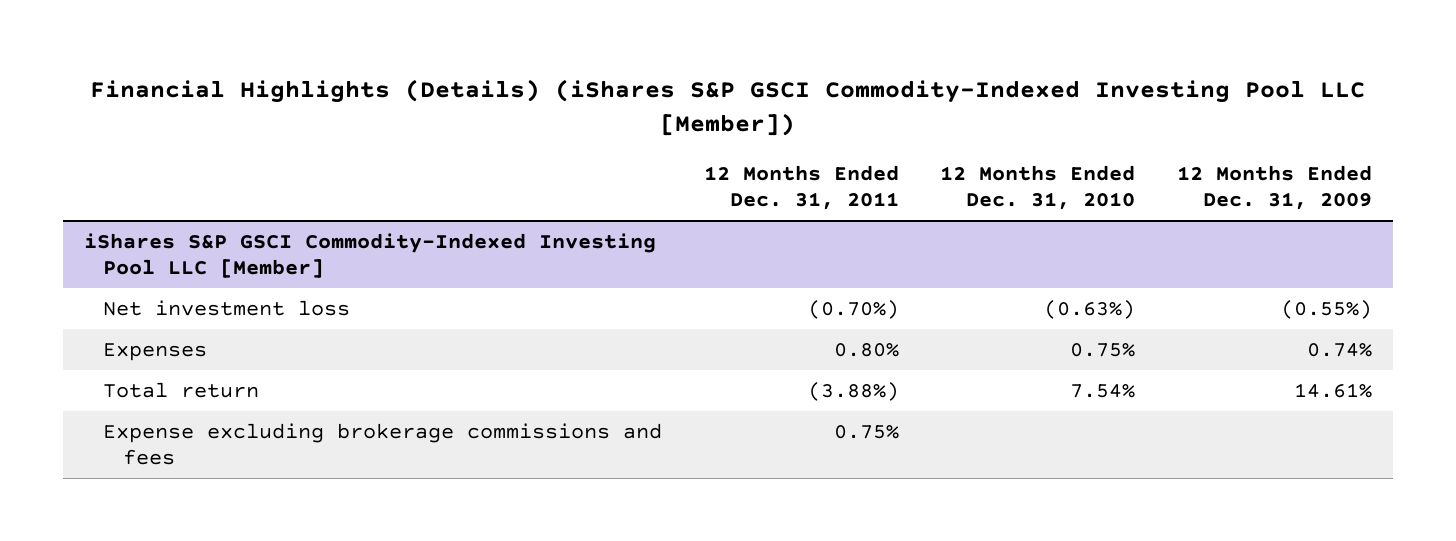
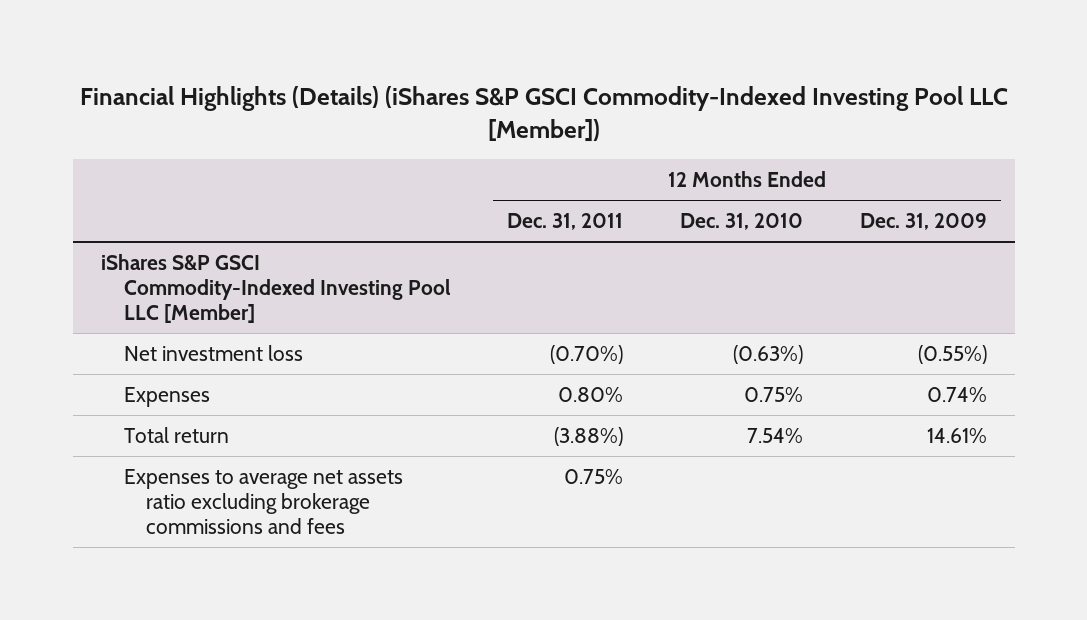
@ iShares S&P GSCI Commodity-Indexed Investing Pool LLC [Member]
- Expense excluding brokerage commissions and fees | 0.75% | |
+ Expenses to average net assets ratio excluding brokerage commissions and fees | 0.75% | |

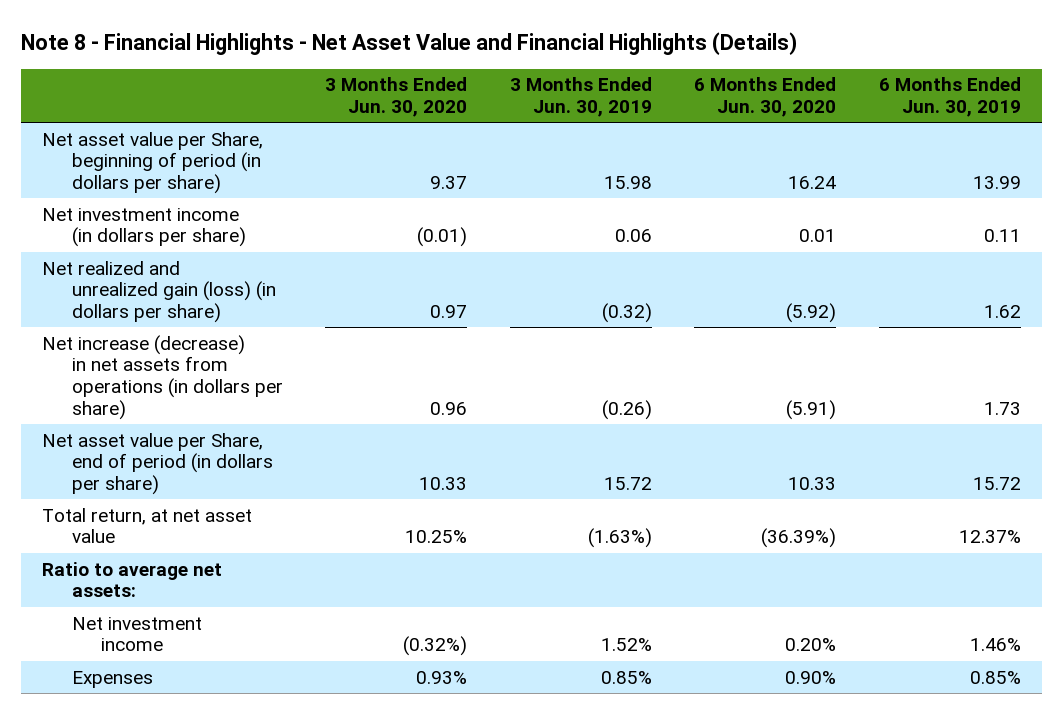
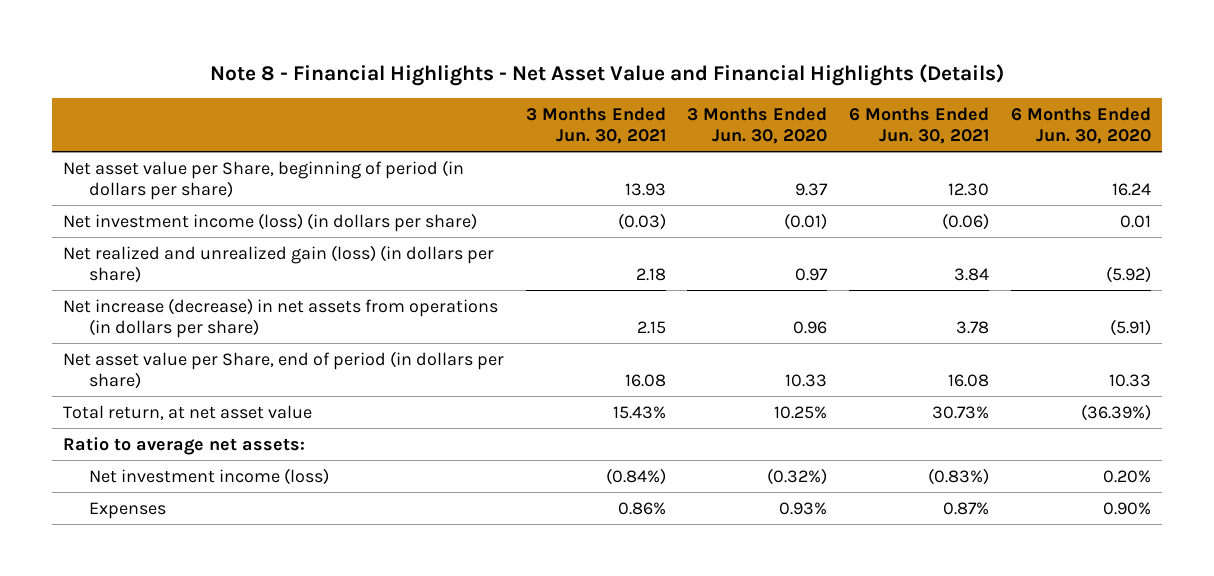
- | 3 Months Ended Jun. 30, 2020 | 3 Months Ended Jun. 30, 2019 | 6 Months Ended Jun. 30, 2020 | 6 Months Ended Jun. 30, 2019
+ | 3 Months Ended Jun. 30, 2021 | 3 Months Ended Jun. 30, 2020 | 6 Months Ended Jun. 30, 2021 | 6 Months Ended Jun. 30, 2020
- Net investment income (in dollars per share) | (0.01) | 0.06 | 0.01 | 0.11
+ Net investment income (loss) (in dollars per share) | (0.03) | (0.01) | (0.06) | 0.01
- Net investment income | (0.32%) | 1.52% | 0.20% | 1.46%
+ Net investment income (loss) | (0.84%) | (0.32%) | (0.83%) | 0.20%

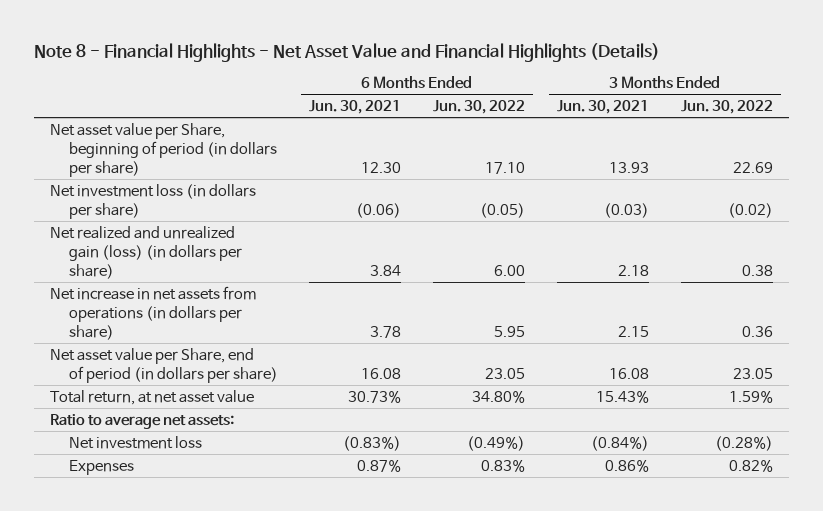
- | 3 Months Ended Jun. 30, 2021 | 3 Months Ended Jun. 30, 2020 | 6 Months Ended Jun. 30, 2021 | 6 Months Ended Jun. 30, 2020
+ | 6 Months Ended Jun. 30, 2021 | 6 Months Ended Jun. 30, 2022 | 3 Months Ended Jun. 30, 2021 | 3 Months Ended Jun. 30, 2022
- Net investment income (loss) (in dollars per share) | (0.03) | (0.01) | (0.06) | 0.01
+ Net investment loss (in dollars per share) | (0.06) | (0.05) | (0.03) | (0.02)
- Net increase (decrease) in net assets from operations (in dollars per share) | 2.15 | 0.96 | 3.78 | (5.91)
+ Net increase in net assets from operations (in dollars per share) | 3.78 | 5.95 | 2.15 | 0.36
- Net investment income (loss) | (0.84%) | (0.32%) | (0.83%) | 0.20%
+ Net investment loss | (0.83%) | (0.49%) | (0.84%) | (0.28%)

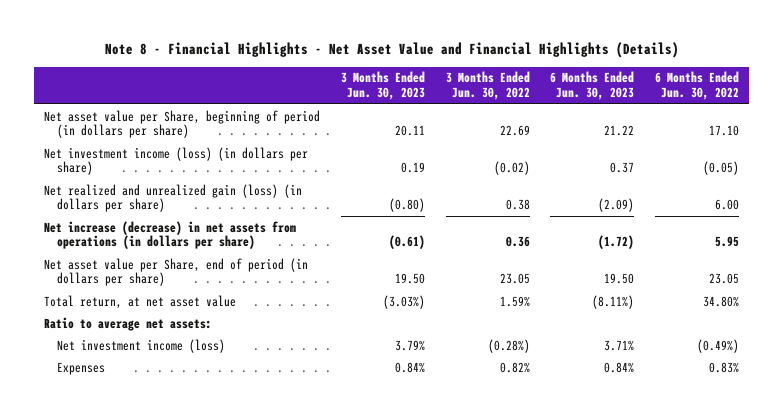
- | 6 Months Ended Jun. 30, 2021 | 6 Months Ended Jun. 30, 2022 | 3 Months Ended Jun. 30, 2021 | 3 Months Ended Jun. 30, 2022
+ | 3 Months Ended Jun. 30, 2023 | 3 Months Ended Jun. 30, 2022 | 6 Months Ended Jun. 30, 2023 | 6 Months Ended Jun. 30, 2022
- Net investment loss (in dollars per share) | (0.06) | (0.05) | (0.03) | (0.02)
+ Net investment income (loss) (in dollars per share) | 0.19 | (0.02) | 0.37 | (0.05)
- Net increase in net assets from operations (in dollars per share) | 3.78 | 5.95 | 2.15 | 0.36
+ Net increase (decrease) in net assets from operations (in dollars per share) | (0.61) | 0.36 | (1.72) | 5.95
- Net investment loss | (0.83%) | (0.49%) | (0.84%) | (0.28%)
+ Net investment income (loss) | 3.79% | (0.28%) | 3.71% | (0.49%)

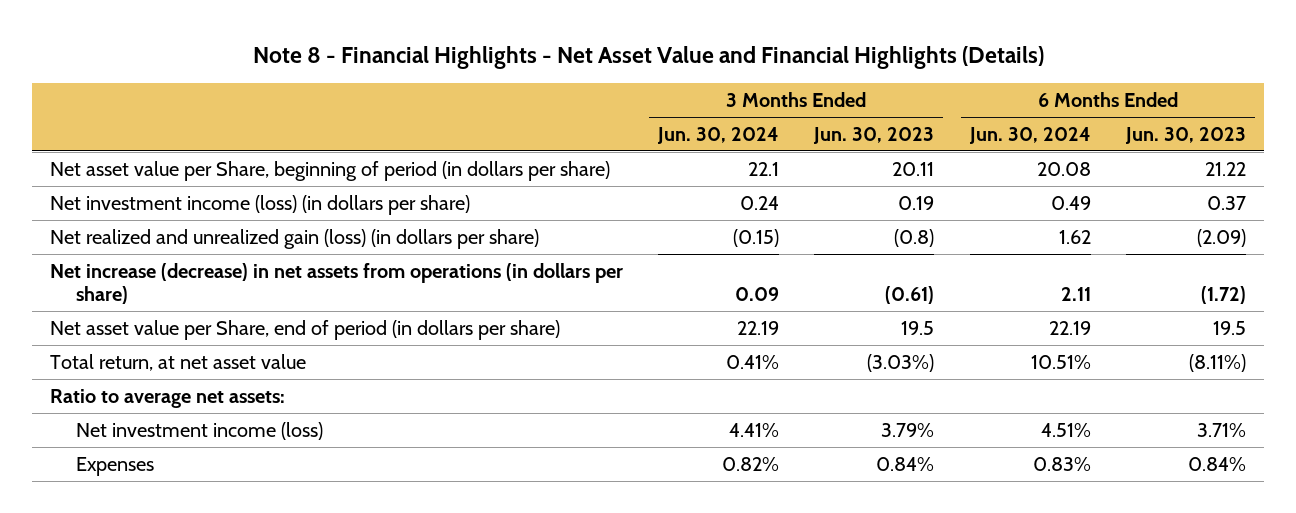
- | 3 Months Ended Jun. 30, 2023 | 3 Months Ended Jun. 30, 2022 | 6 Months Ended Jun. 30, 2023 | 6 Months Ended Jun. 30, 2022
+ | 3 Months Ended Jun. 30, 2024 | 3 Months Ended Jun. 30, 2023 | 6 Months Ended Jun. 30, 2024 | 6 Months Ended Jun. 30, 2023
- Net realized and unrealized gain (loss) (in dollars per share) | (0.80) | 0.38 | (2.09) | 6.00
+ Net realized and unrealized gain (loss) (in dollars per share) | (0.15) | (0.8) | 1.62 | (2.09)
- Net asset value per Share, end of period (in dollars per share) | 19.50 | 23.05 | 19.50 | 23.05
+ Net asset value per Share, end of period (in dollars per share) | 22.19 | 19.5 | 22.19 | 19.5

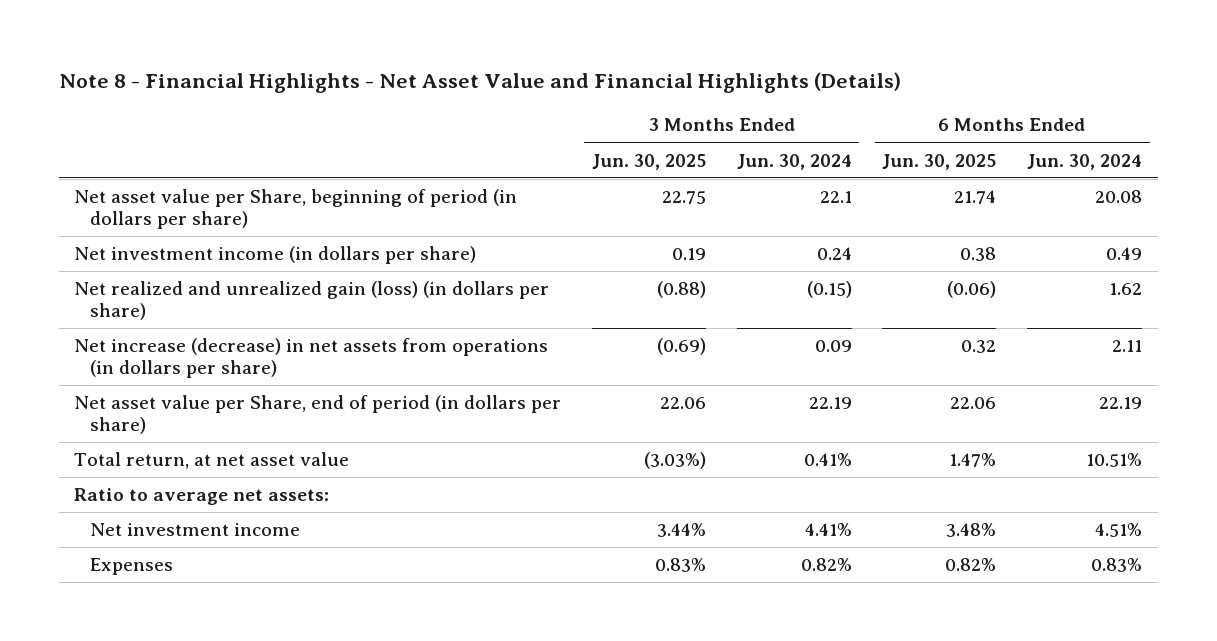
- | 3 Months Ended Jun. 30, 2024 | 3 Months Ended Jun. 30, 2023 | 6 Months Ended Jun. 30, 2024 | 6 Months Ended Jun. 30, 2023
+ | 3 Months Ended Jun. 30, 2025 | 3 Months Ended Jun. 30, 2024 | 6 Months Ended Jun. 30, 2025 | 6 Months Ended Jun. 30, 2024
- Net investment income (loss) (in dollars per share) | 0.24 | 0.19 | 0.49 | 0.37
+ Net investment income (in dollars per share) | 0.19 | 0.24 | 0.38 | 0.49
- Net investment income (loss) | 4.41% | 3.79% | 4.51% | 3.71%
+ Net investment income | 3.44% | 4.41% | 3.48% | 4.51%

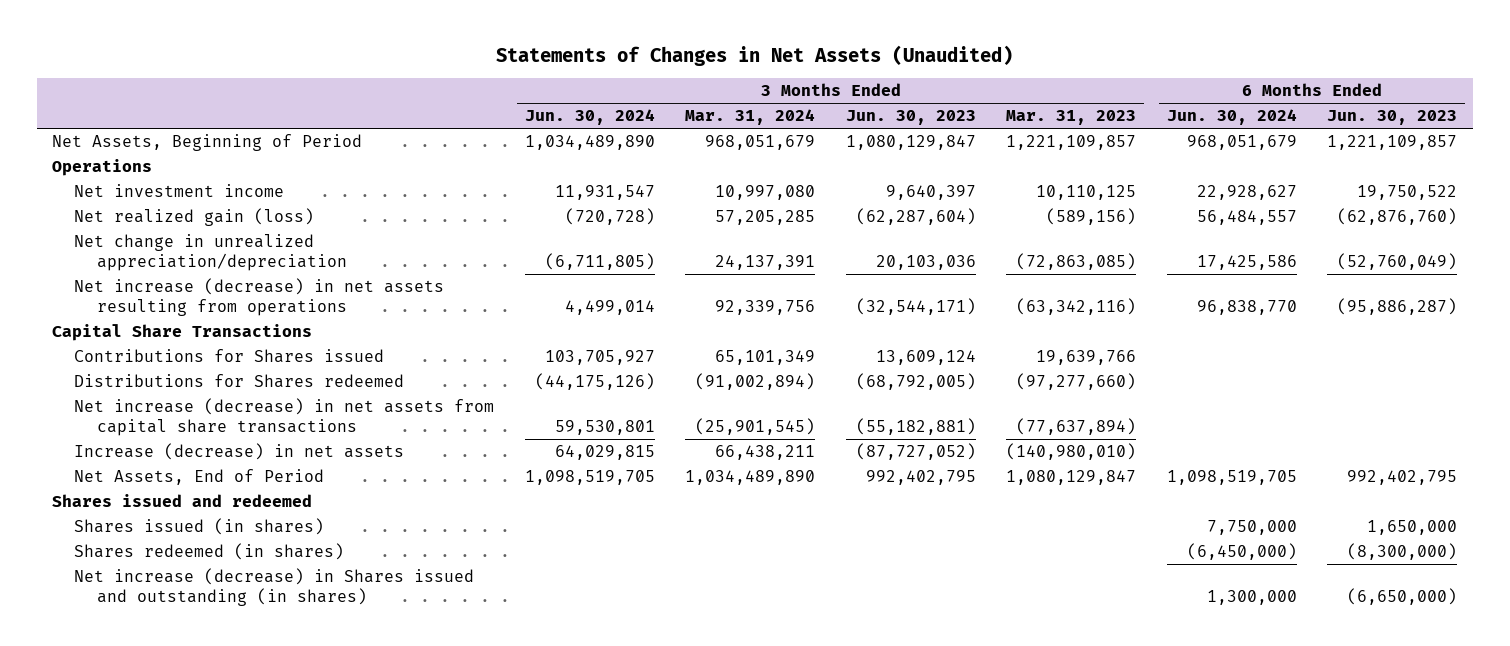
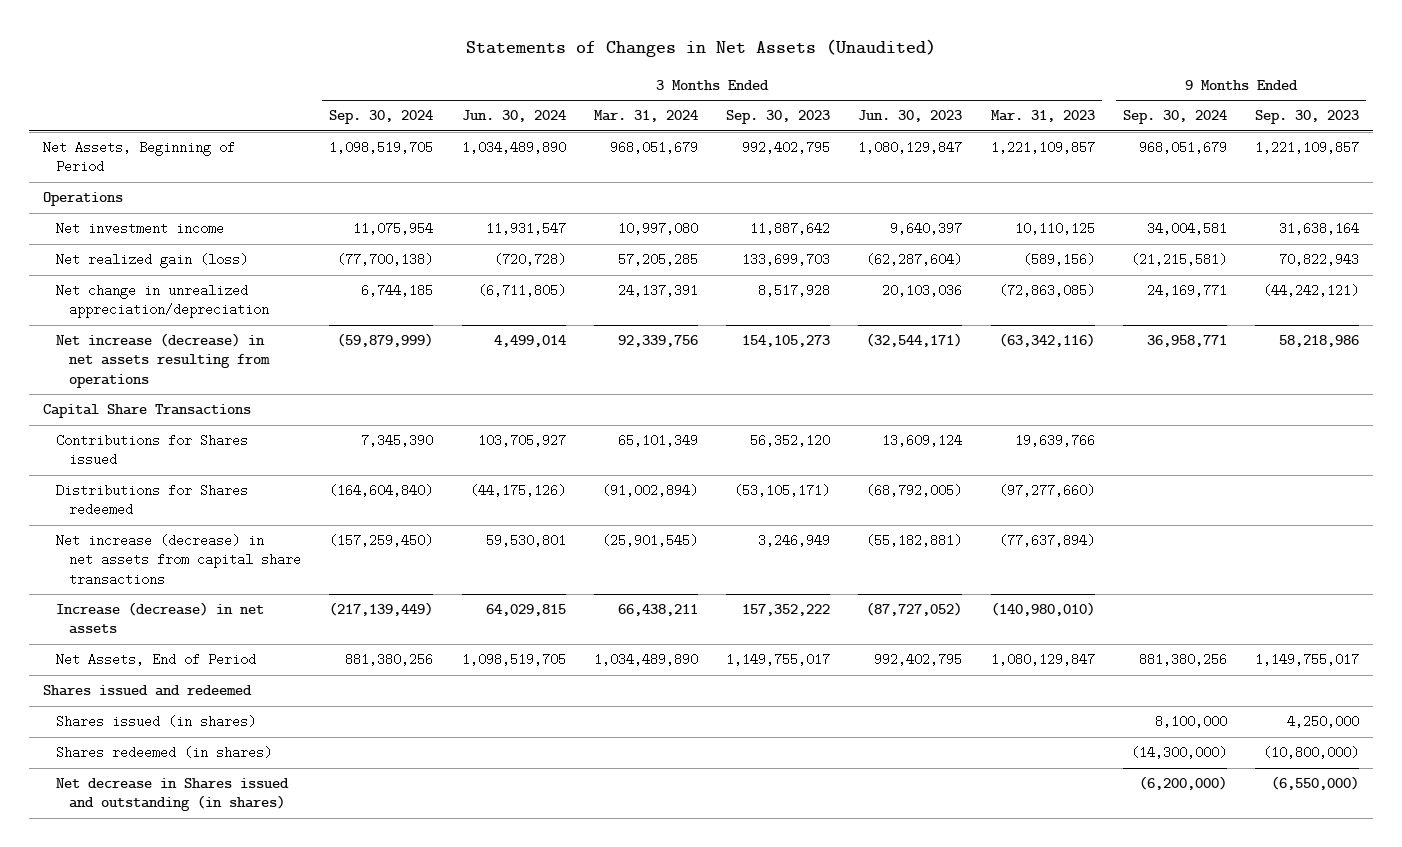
- | 3 Months Ended Jun. 30, 2024 | 3 Months Ended Mar. 31, 2024 | 3 Months Ended Jun. 30, 2023 | 3 Months Ended Mar. 31, 2023 | 6 Months Ended Jun. 30, 2024 | 6 Months Ended Jun. 30, 2023
+ | 3 Months Ended Sep. 30, 2024 | 3 Months Ended Jun. 30, 2024 | 3 Months Ended Mar. 31, 2024 | 3 Months Ended Sep. 30, 2023 | 3 Months Ended Jun. 30, 2023 | 3 Months Ended Mar. 31, 2023 | 9 Months Ended Sep. 30, 2024 | 9 Months Ended Sep. 30, 2023
- Net increase (decrease) in Shares issued and outstanding (in shares) | | | | | 1,300,000 | (6,650,000)
+ Net decrease in Shares issued and outstanding (in shares) | | | | | | | (6,200,000) | (6,550,000)

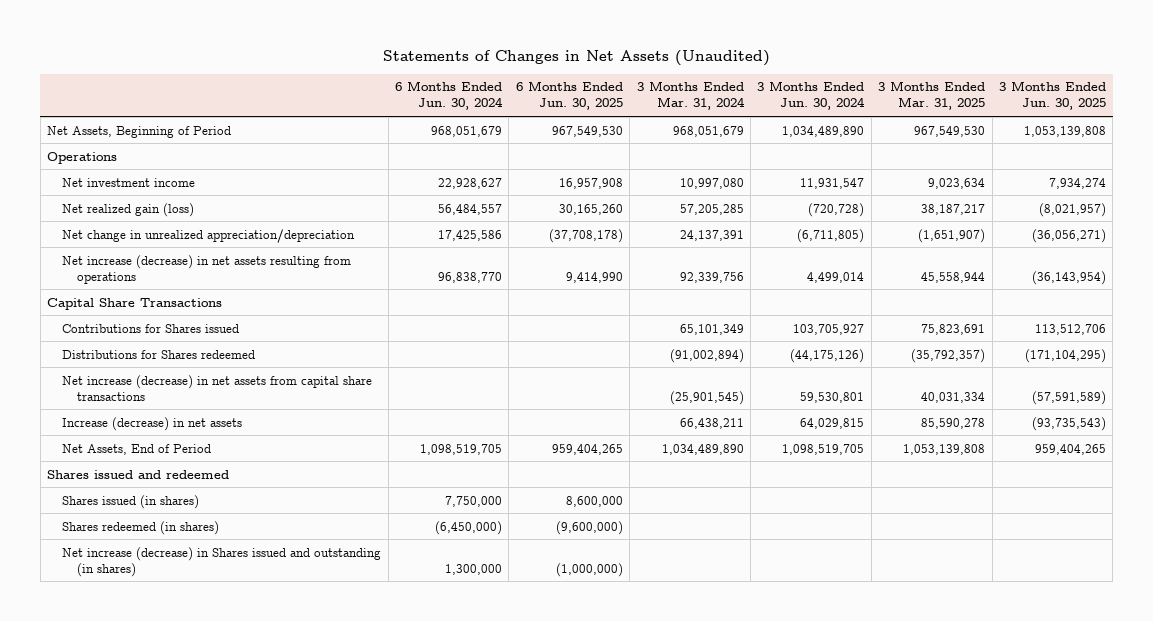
- | 3 Months Ended Sep. 30, 2024 | 3 Months Ended Jun. 30, 2024 | 3 Months Ended Mar. 31, 2024 | 3 Months Ended Sep. 30, 2023 | 3 Months Ended Jun. 30, 2023 | 3 Months Ended Mar. 31, 2023 | 9 Months Ended Sep. 30, 2024 | 9 Months Ended Sep. 30, 2023
+ | 6 Months Ended Jun. 30, 2024 | 6 Months Ended Jun. 30, 2025 | 3 Months Ended Mar. 31, 2024 | 3 Months Ended Jun. 30, 2024 | 3 Months Ended Mar. 31, 2025 | 3 Months Ended Jun. 30, 2025
- Net decrease in Shares issued and outstanding (in shares) | | | | | | | (6,200,000) | (6,550,000)
+ Net increase (decrease) in Shares issued and outstanding (in shares) | 1,300,000 | (1,000,000) | | | |

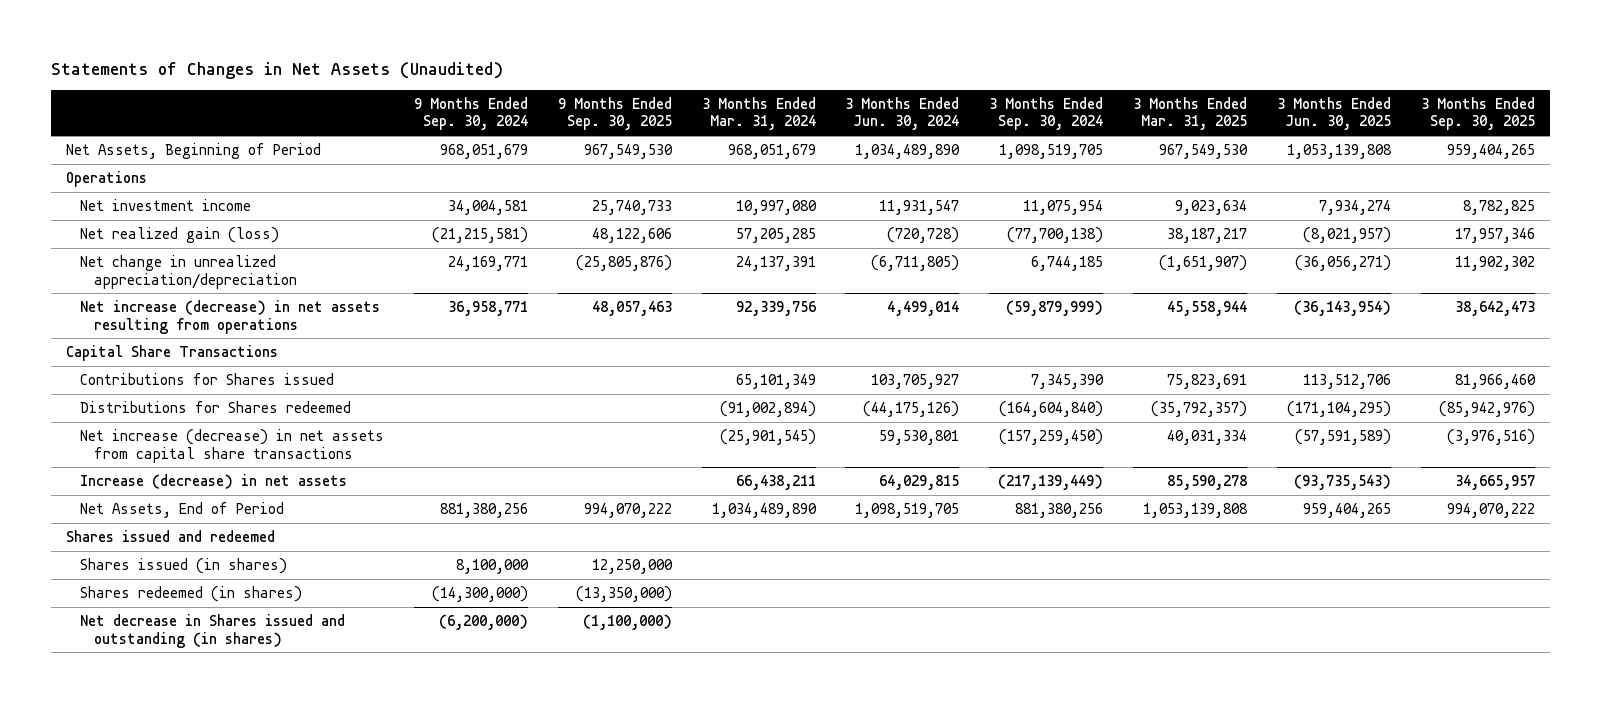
- | 6 Months Ended Jun. 30, 2024 | 6 Months Ended Jun. 30, 2025 | 3 Months Ended Mar. 31, 2024 | 3 Months Ended Jun. 30, 2024 | 3 Months Ended Mar. 31, 2025 | 3 Months Ended Jun. 30, 2025
+ | 9 Months Ended Sep. 30, 2024 | 9 Months Ended Sep. 30, 2025 | 3 Months Ended Mar. 31, 2024 | 3 Months Ended Jun. 30, 2024 | 3 Months Ended Sep. 30, 2024 | 3 Months Ended Mar. 31, 2025 | 3 Months Ended Jun. 30, 2025 | 3 Months Ended Sep. 30, 2025
- Net increase (decrease) in Shares issued and outstanding (in shares) | 1,300,000 | (1,000,000) | | | |
+ Net decrease in Shares issued and outstanding (in shares) | (6,200,000) | (1,100,000) | | | | | |

